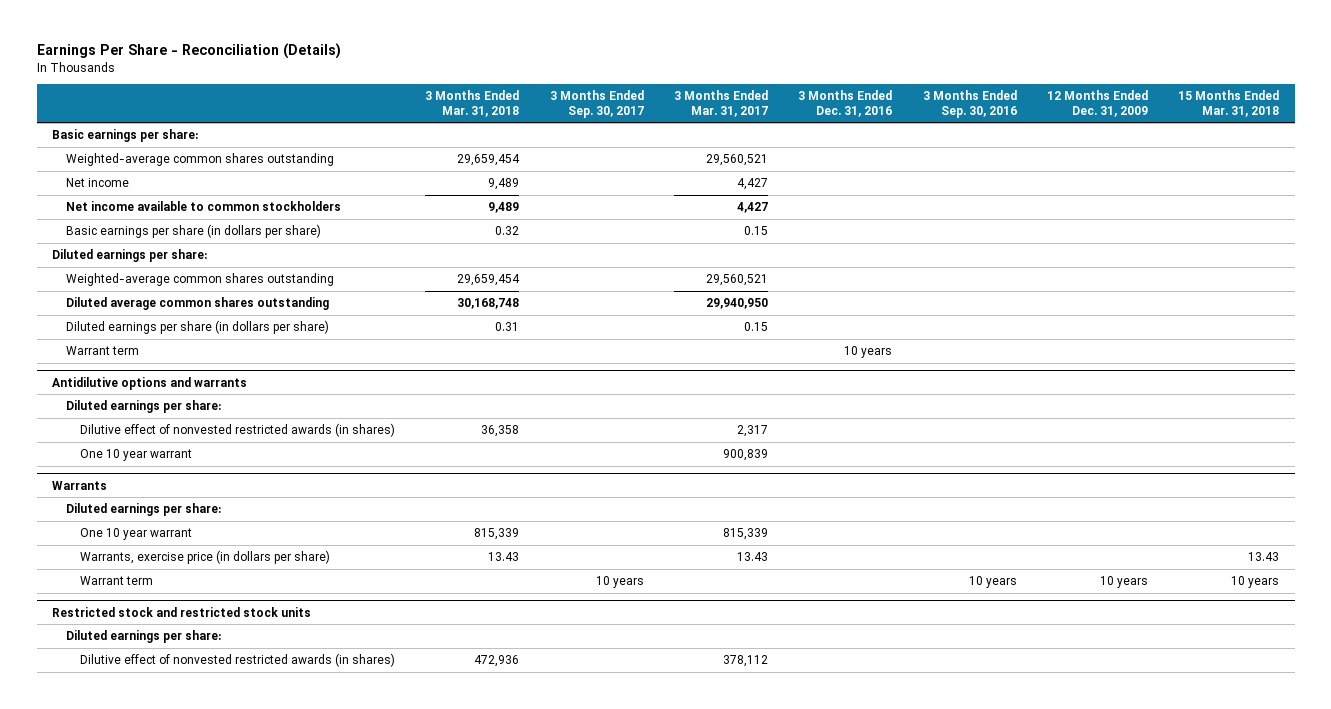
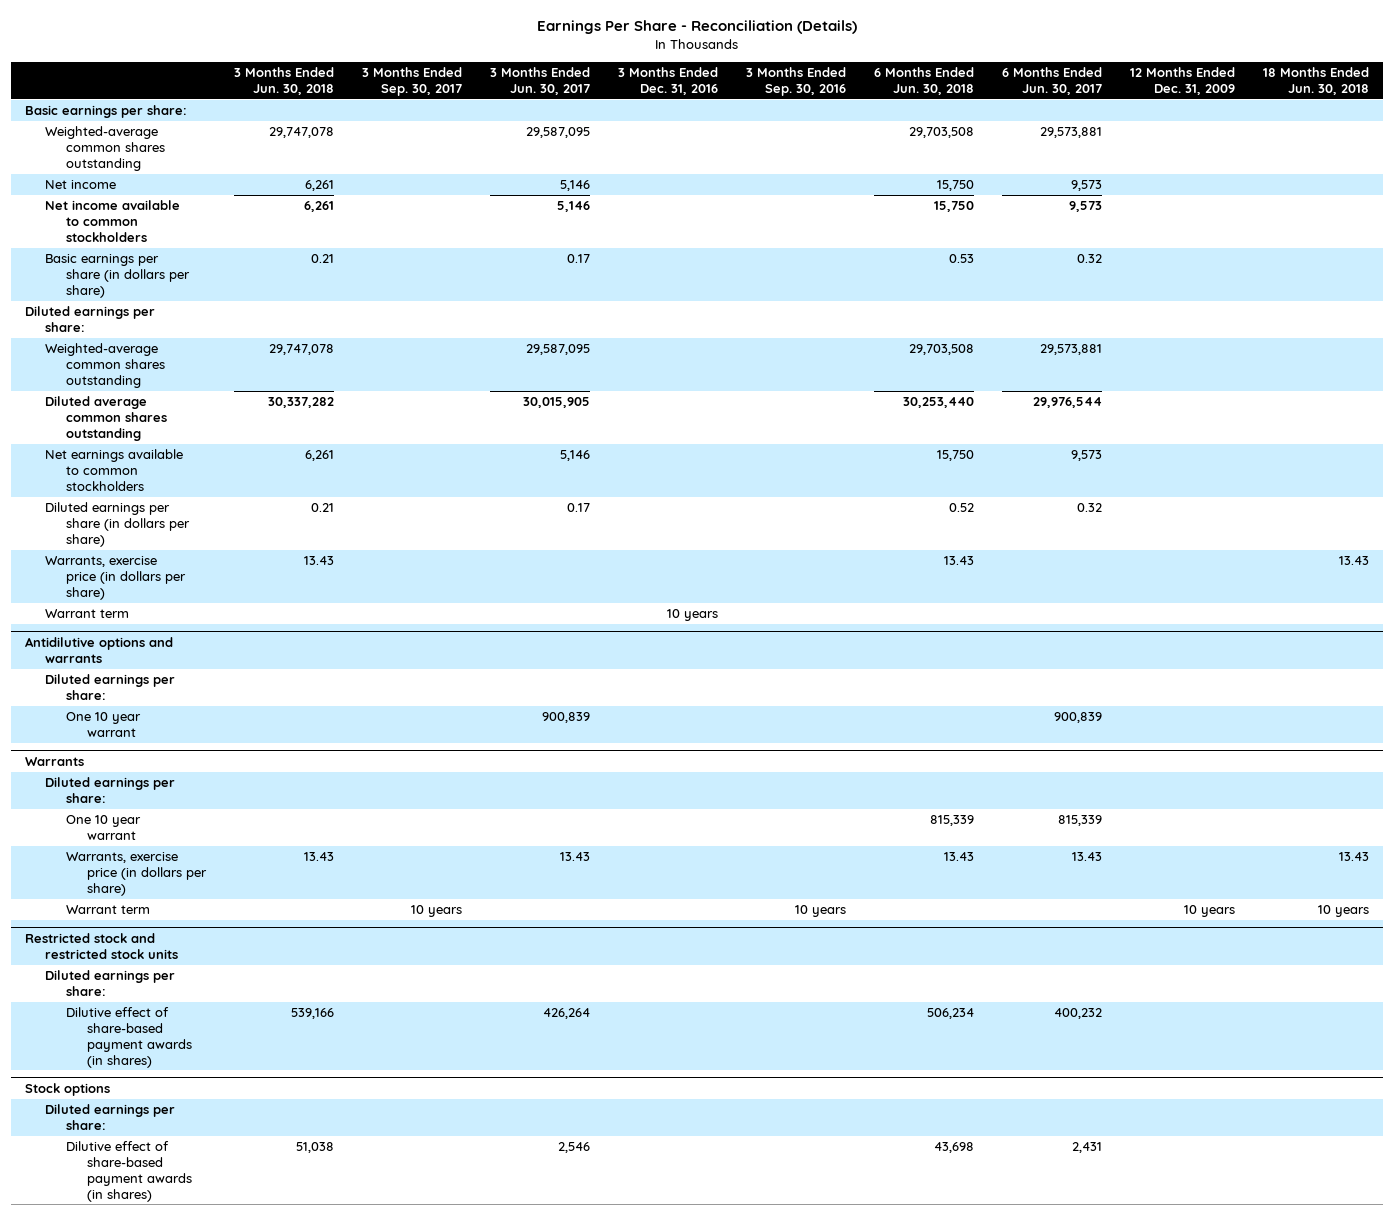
- | 3 Months Ended Mar. 31, 2018 | 3 Months Ended Sep. 30, 2017 | 3 Months Ended Mar. 31, 2017 | 3 Months Ended Dec. 31, 2016 | 3 Months Ended Sep. 30, 2016 | 12 Months Ended Dec. 31, 2009 | 15 Months Ended Mar. 31, 2018
+ | 3 Months Ended Jun. 30, 2018 | 3 Months Ended Sep. 30, 2017 | 3 Months Ended Jun. 30, 2017 | 3 Months Ended Dec. 31, 2016 | 3 Months Ended Sep. 30, 2016 | 6 Months Ended Jun. 30, 2018 | 6 Months Ended Jun. 30, 2017 | 12 Months Ended Dec. 31, 2009 | 18 Months Ended Jun. 30, 2018
+ Net earnings available to common stockholders | 6,261 | | 5,146 | | | 15,750 | 9,573 | |
+ Warrants, exercise price (in dollars per share) | 13.43 | | | | | 13.43 | | | 13.43
@ Antidilutive options and warrants
- Dilutive effect of nonvested restricted awards (in shares) | 36,358 | | 2,317 | | | |
@ Restricted stock and restricted stock units
- Dilutive effect of nonvested restricted awards (in shares) | 472,936 | | 378,112 | | | |
+ Dilutive effect of share-based payment awards (in shares) | 539,166 | | 426,264 | | | 506,234 | 400,232 | |
+ Stock options
+ Diluted earnings per share:
+ Dilutive effect of share-based payment awards (in shares) | 51,038 | | 2,546 | | | 43,698 | 2,431 | |

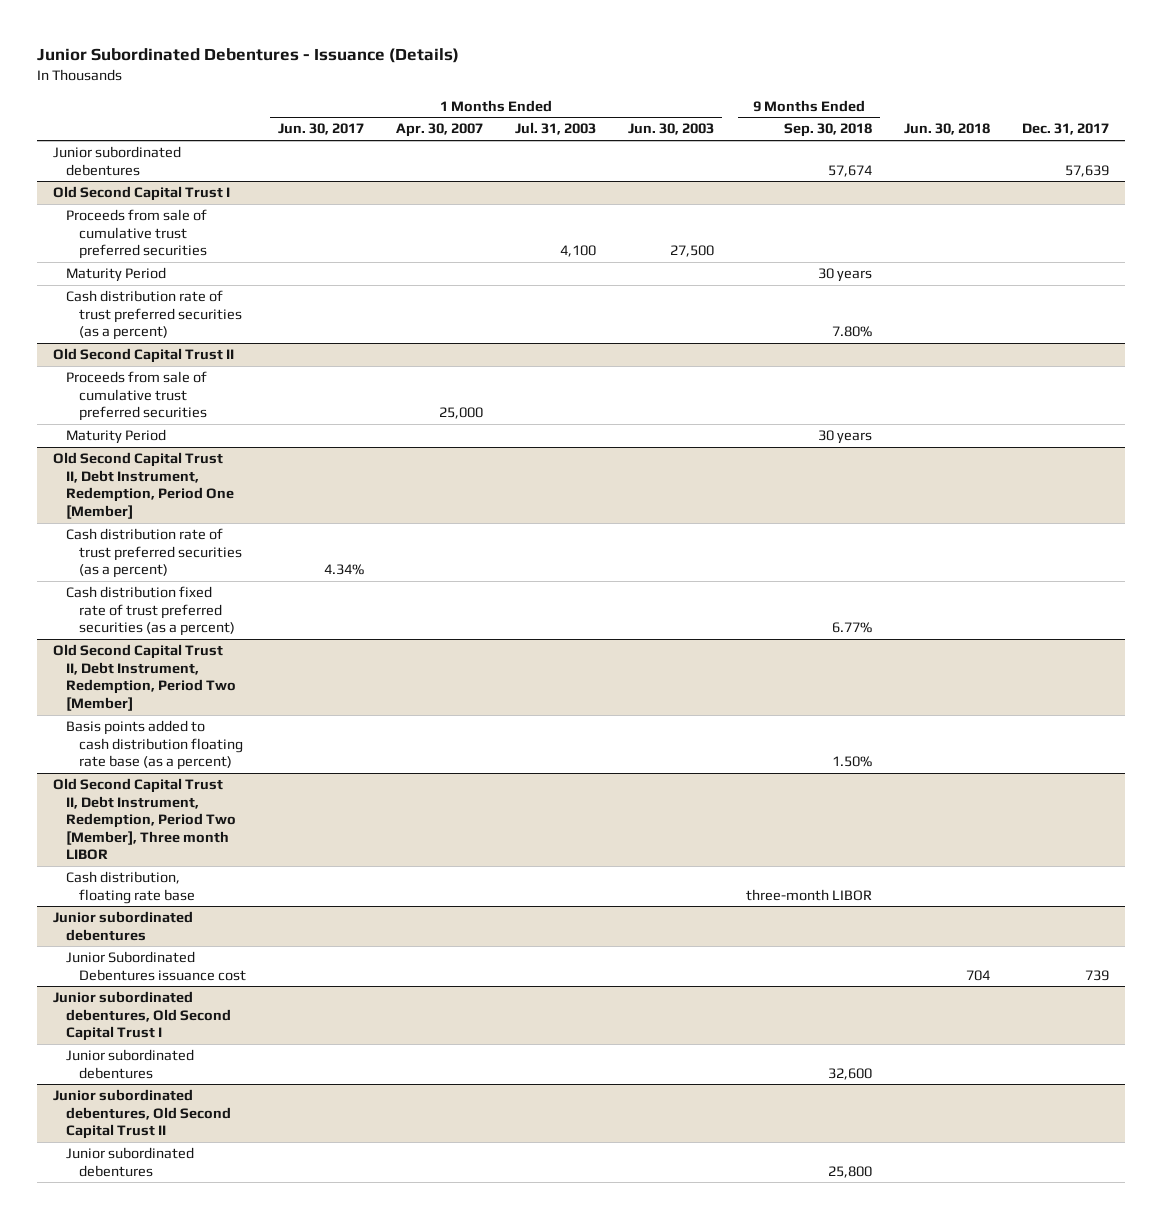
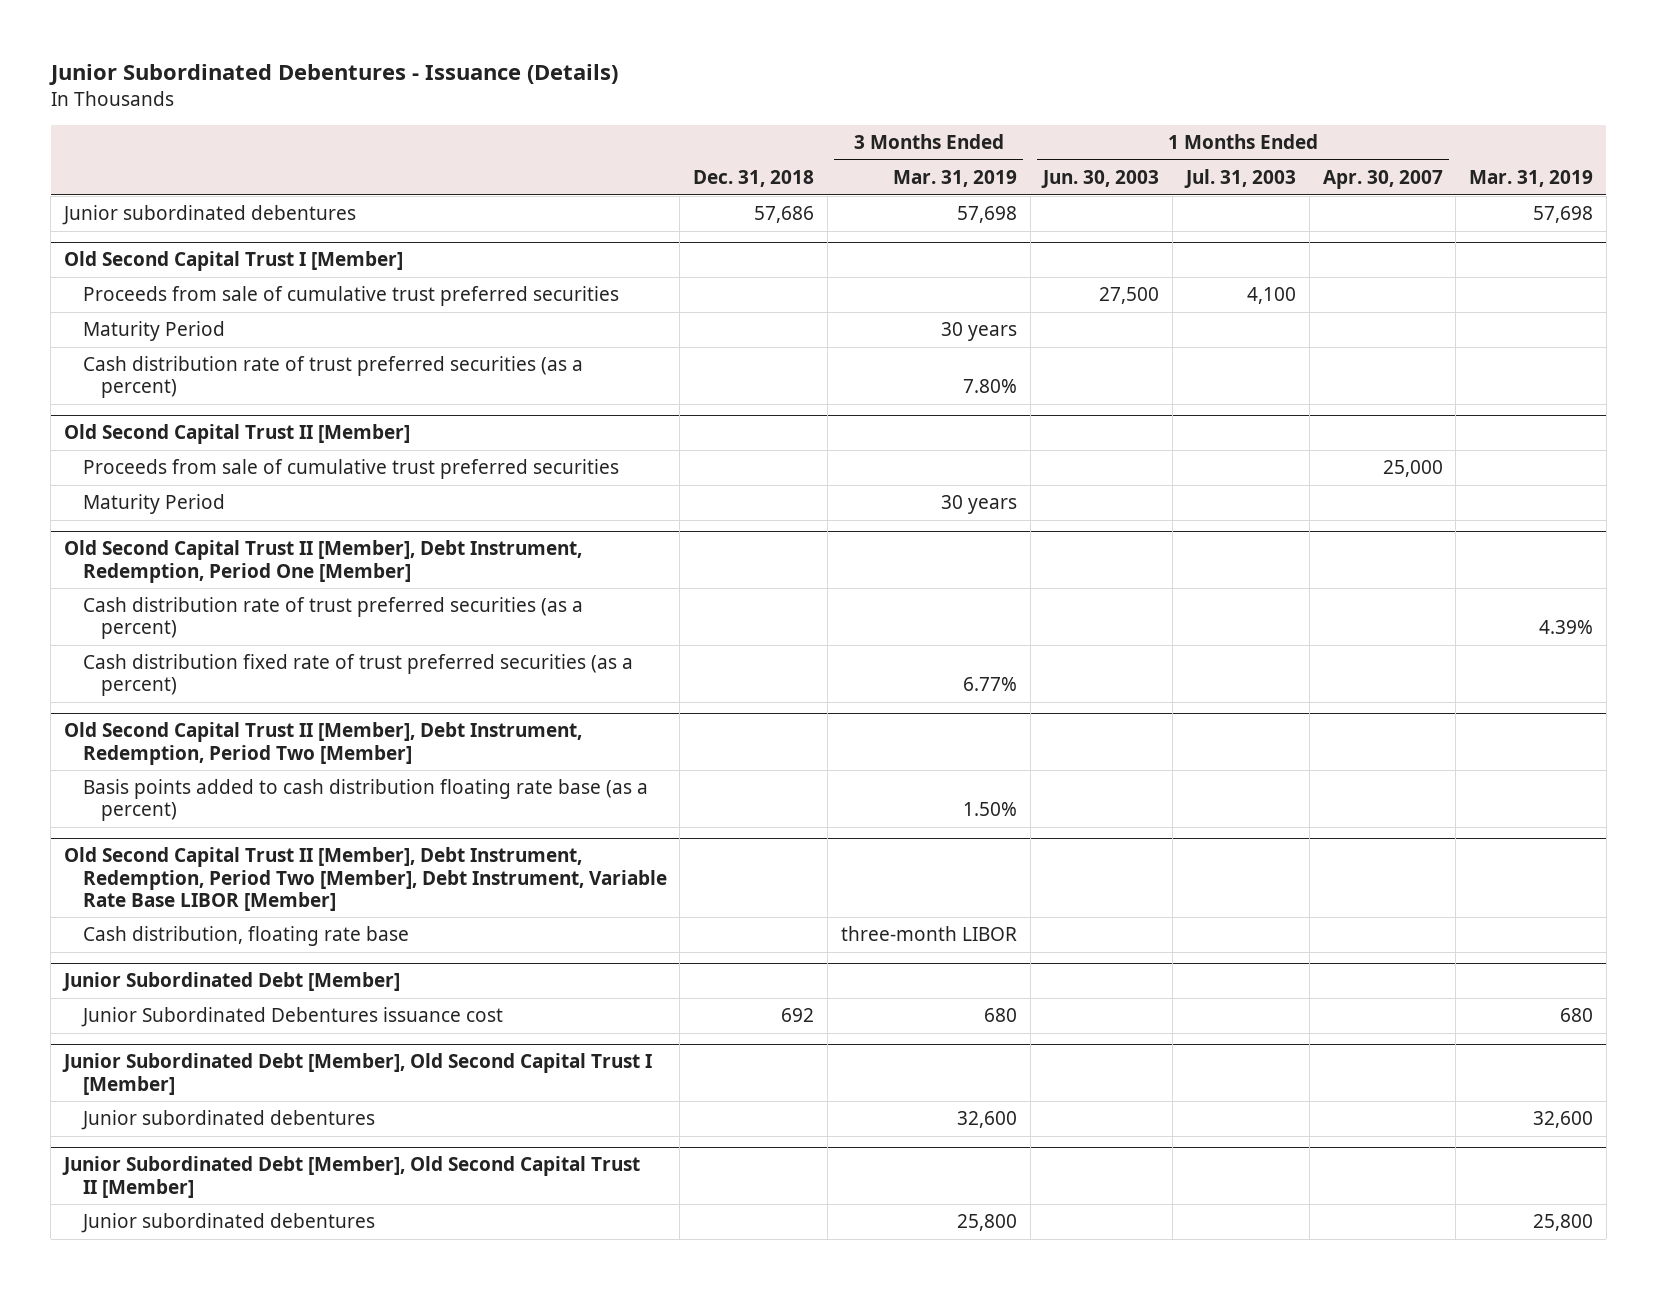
- | 1 Months Ended Jun. 30, 2017 | 1 Months Ended Apr. 30, 2007 | 1 Months Ended Jul. 31, 2003 | 1 Months Ended Jun. 30, 2003 | 9 Months Ended Sep. 30, 2018 | Jun. 30, 2018 | Dec. 31, 2017
+ | Dec. 31, 2018 | 3 Months Ended Mar. 31, 2019 | 1 Months Ended Jun. 30, 2003 | 1 Months Ended Jul. 31, 2003 | 1 Months Ended Apr. 30, 2007 | Mar. 31, 2019
- Old Second Capital Trust I
+ Old Second Capital Trust I [Member]
- Old Second Capital Trust II
+ Old Second Capital Trust II [Member]
- Old Second Capital Trust II, Debt Instrument, Redemption, Period One [Member]
+ Old Second Capital Trust II [Member], Debt Instrument, Redemption, Period One [Member]
- Old Second Capital Trust II, Debt Instrument, Redemption, Period Two [Member]
+ Old Second Capital Trust II [Member], Debt Instrument, Redemption, Period Two [Member]
- Old Second Capital Trust II, Debt Instrument, Redemption, Period Two [Member], Three month LIBOR
+ Old Second Capital Trust II [Member], Debt Instrument, Redemption, Period Two [Member], Debt Instrument, Variable Rate Base LIBOR [Member]
- Junior subordinated debentures
+ Junior Subordinated Debt [Member]
- Junior subordinated debentures, Old Second Capital Trust I
+ Junior Subordinated Debt [Member], Old Second Capital Trust I [Member]
- Junior subordinated debentures, Old Second Capital Trust II
+ Junior Subordinated Debt [Member], Old Second Capital Trust II [Member]

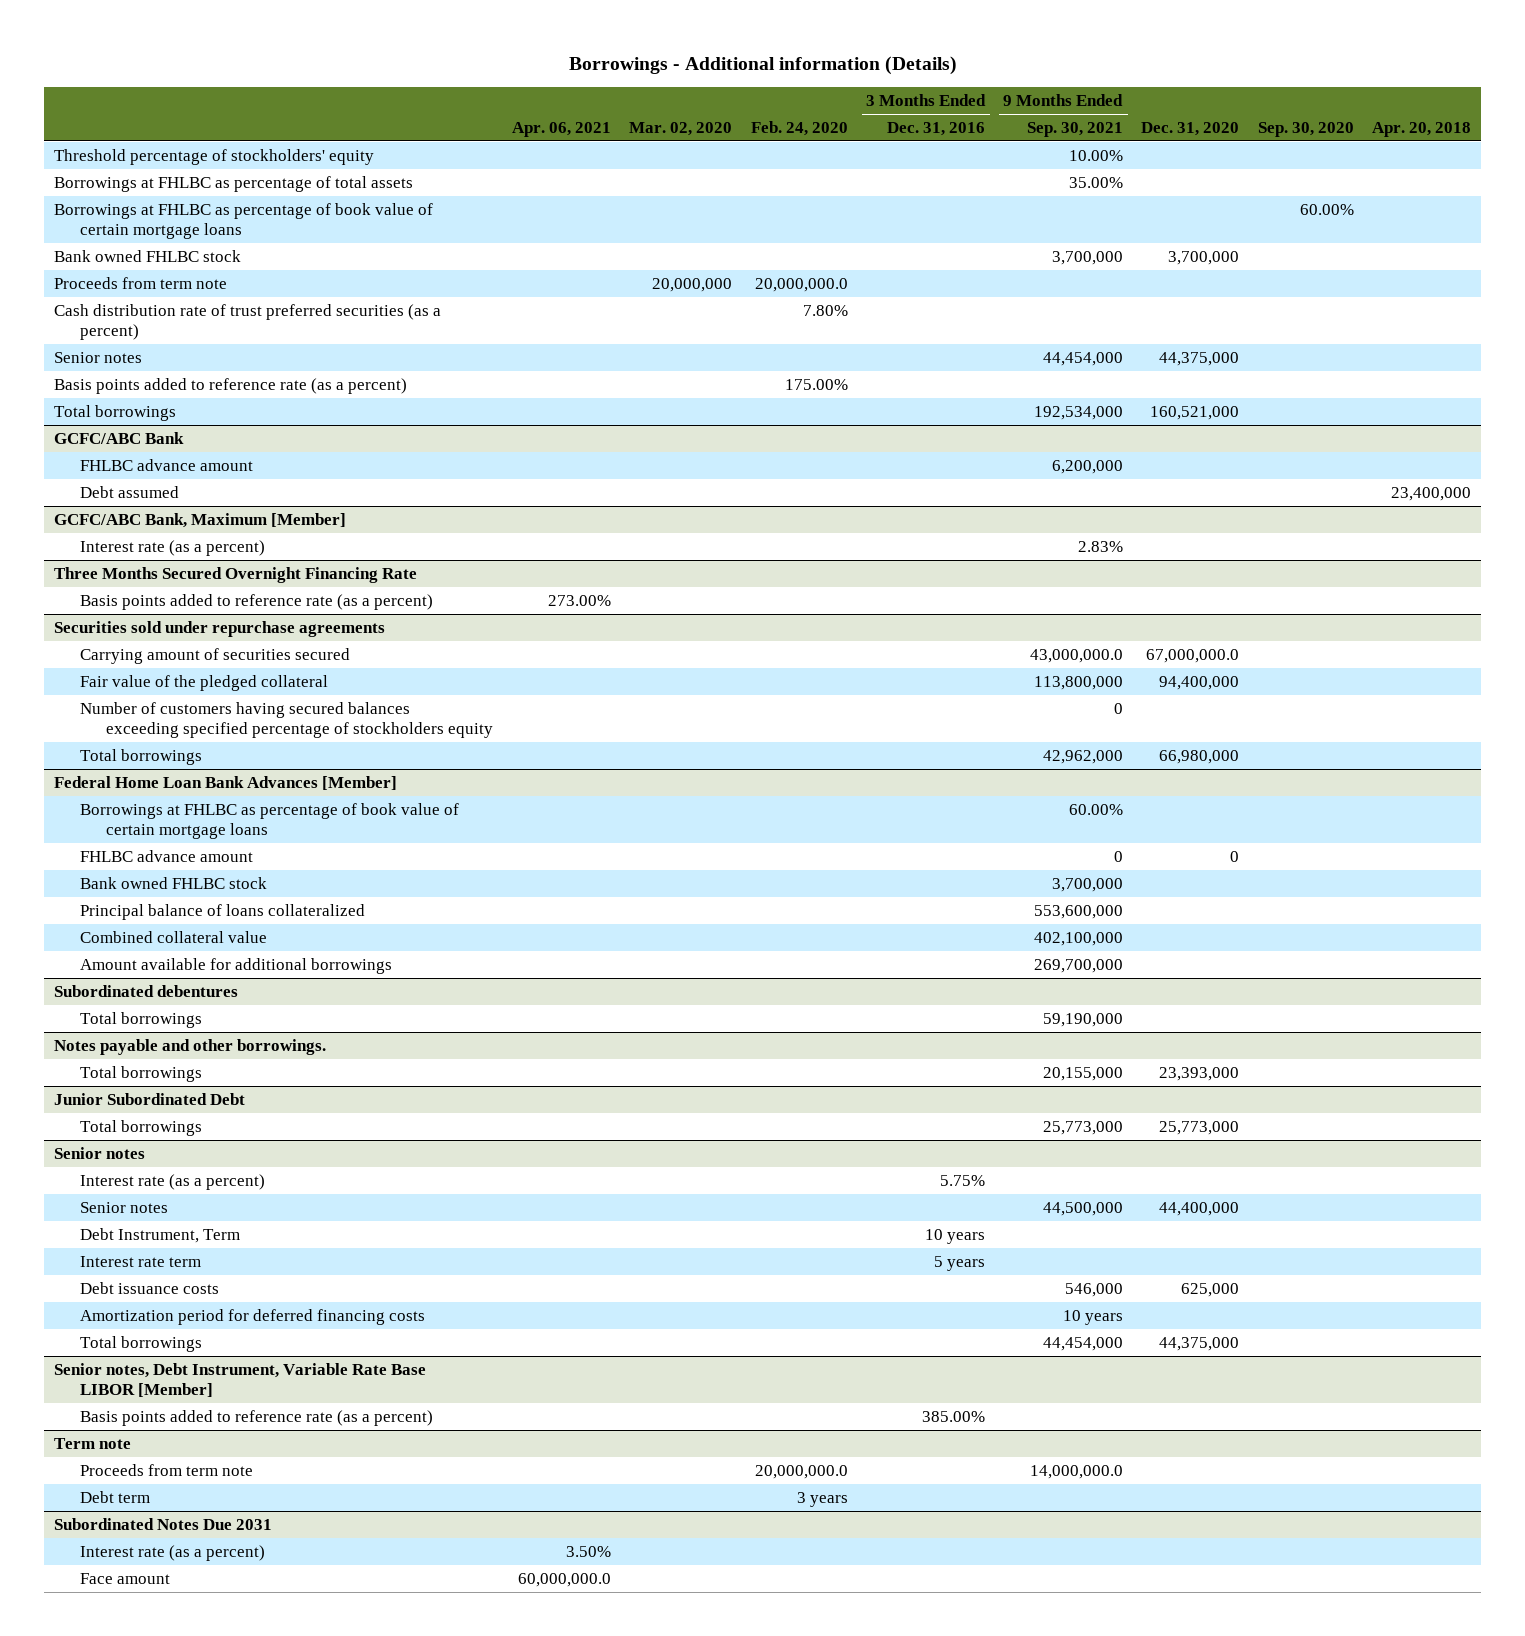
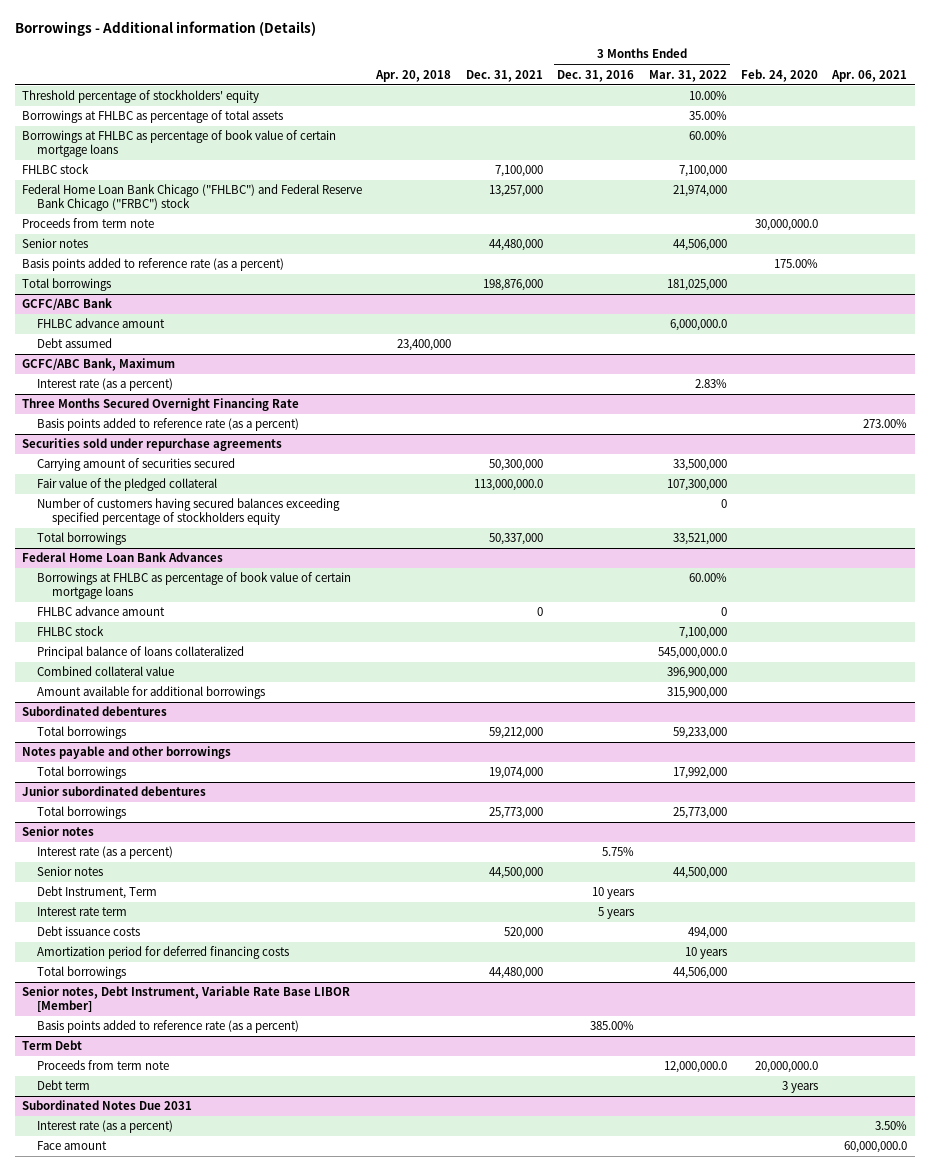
- | Apr. 06, 2021 | Mar. 02, 2020 | Feb. 24, 2020 | 3 Months Ended Dec. 31, 2016 | 9 Months Ended Sep. 30, 2021 | Dec. 31, 2020 | Sep. 30, 2020 | Apr. 20, 2018
+ | Apr. 20, 2018 | Dec. 31, 2021 | 3 Months Ended Dec. 31, 2016 | 3 Months Ended Mar. 31, 2022 | Feb. 24, 2020 | Apr. 06, 2021
- Bank owned FHLBC stock | | | | | 3,700,000 | 3,700,000 | |
- Proceeds from term note | | 20,000,000 | 20,000,000.0 | | | | |
- Cash distribution rate of trust preferred securities (as a percent) | | | 7.80% | | | | |
+ FHLBC stock | | 7,100,000 | | 7,100,000 | |
+ Federal Home Loan Bank Chicago ("FHLBC") and Federal Reserve Bank Chicago ("FRBC") stock | | 13,257,000 | | 21,974,000 | |
+ Proceeds from term note | | | | | 30,000,000.0 |
- GCFC/ABC Bank, Maximum [Member]
+ GCFC/ABC Bank, Maximum
- Federal Home Loan Bank Advances [Member]
+ Federal Home Loan Bank Advances
- Bank owned FHLBC stock | | | | | 3,700,000 | | |
+ FHLBC stock | | | | 7,100,000 | |
- Notes payable and other borrowings.
+ Notes payable and other borrowings
- Junior Subordinated Debt
+ Junior subordinated debentures
- Term note
+ Term Debt

